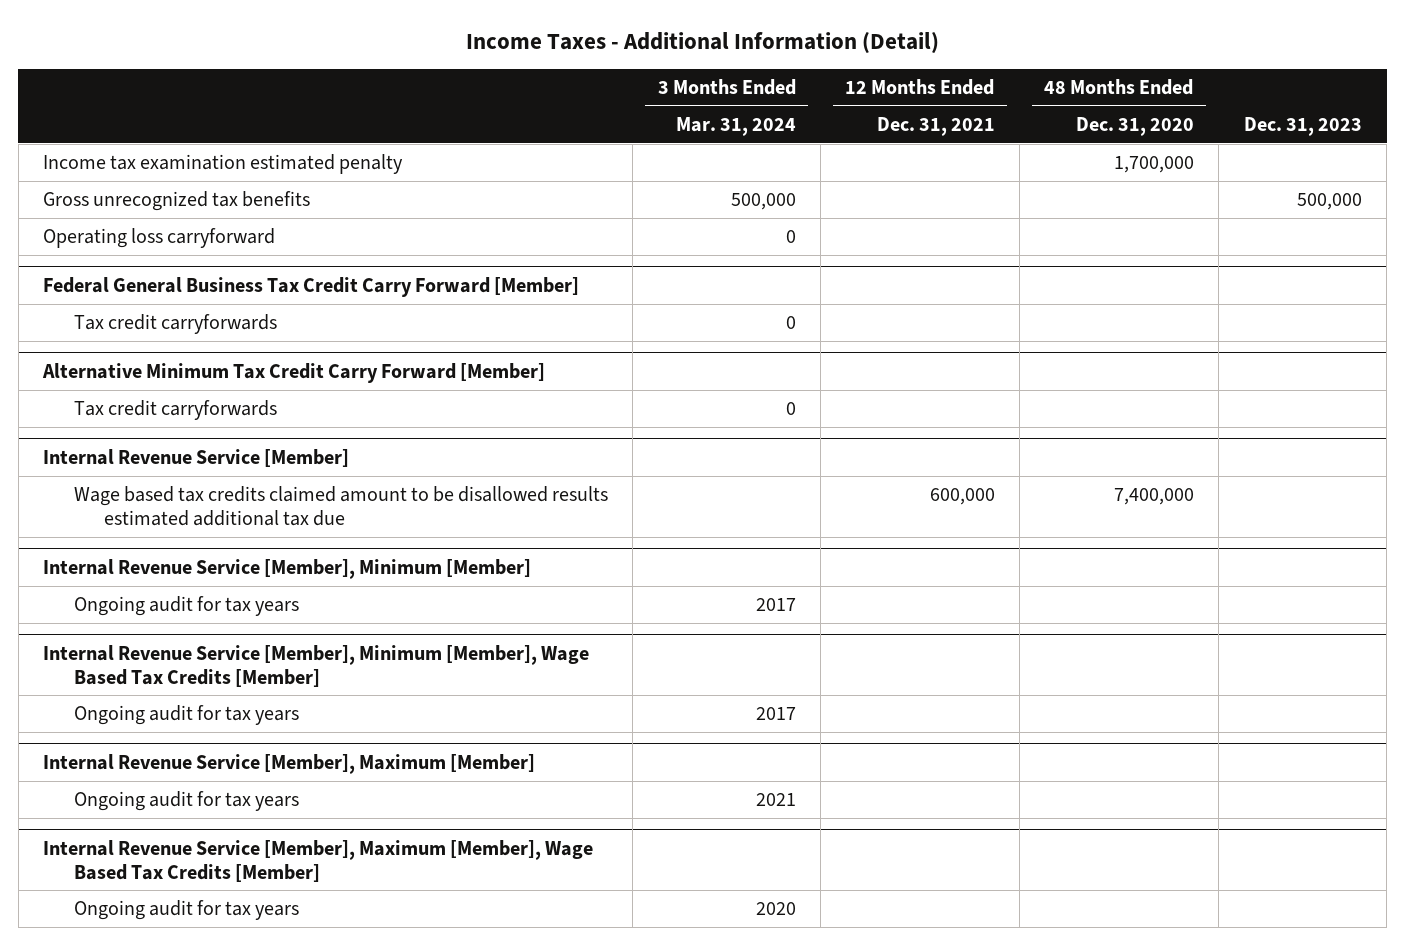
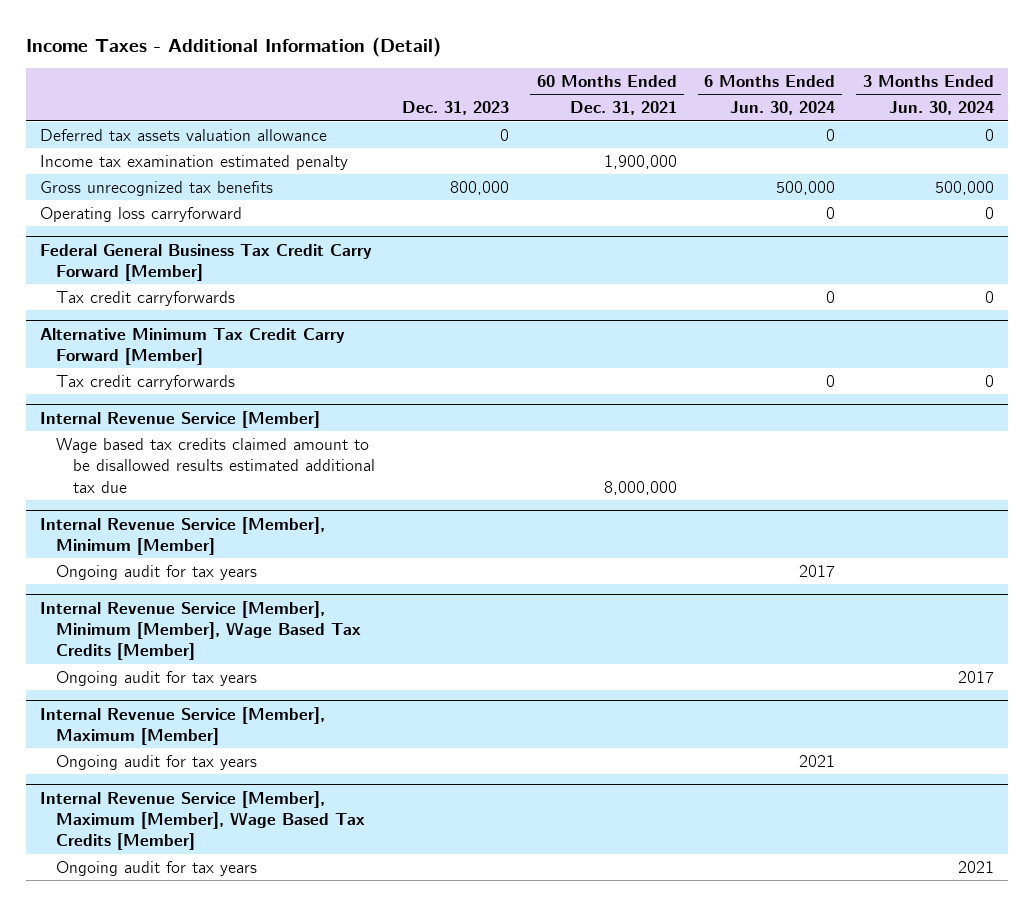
- | 3 Months Ended Mar. 31, 2024 | 12 Months Ended Dec. 31, 2021 | 48 Months Ended Dec. 31, 2020 | Dec. 31, 2023
+ | Dec. 31, 2023 | 60 Months Ended Dec. 31, 2021 | 6 Months Ended Jun. 30, 2024 | 3 Months Ended Jun. 30, 2024
+ Deferred tax assets valuation allowance | 0 | | 0 | 0
- Gross unrecognized tax benefits | 500,000 | | | 500,000
+ Gross unrecognized tax benefits | 800,000 | | 500,000 | 500,000

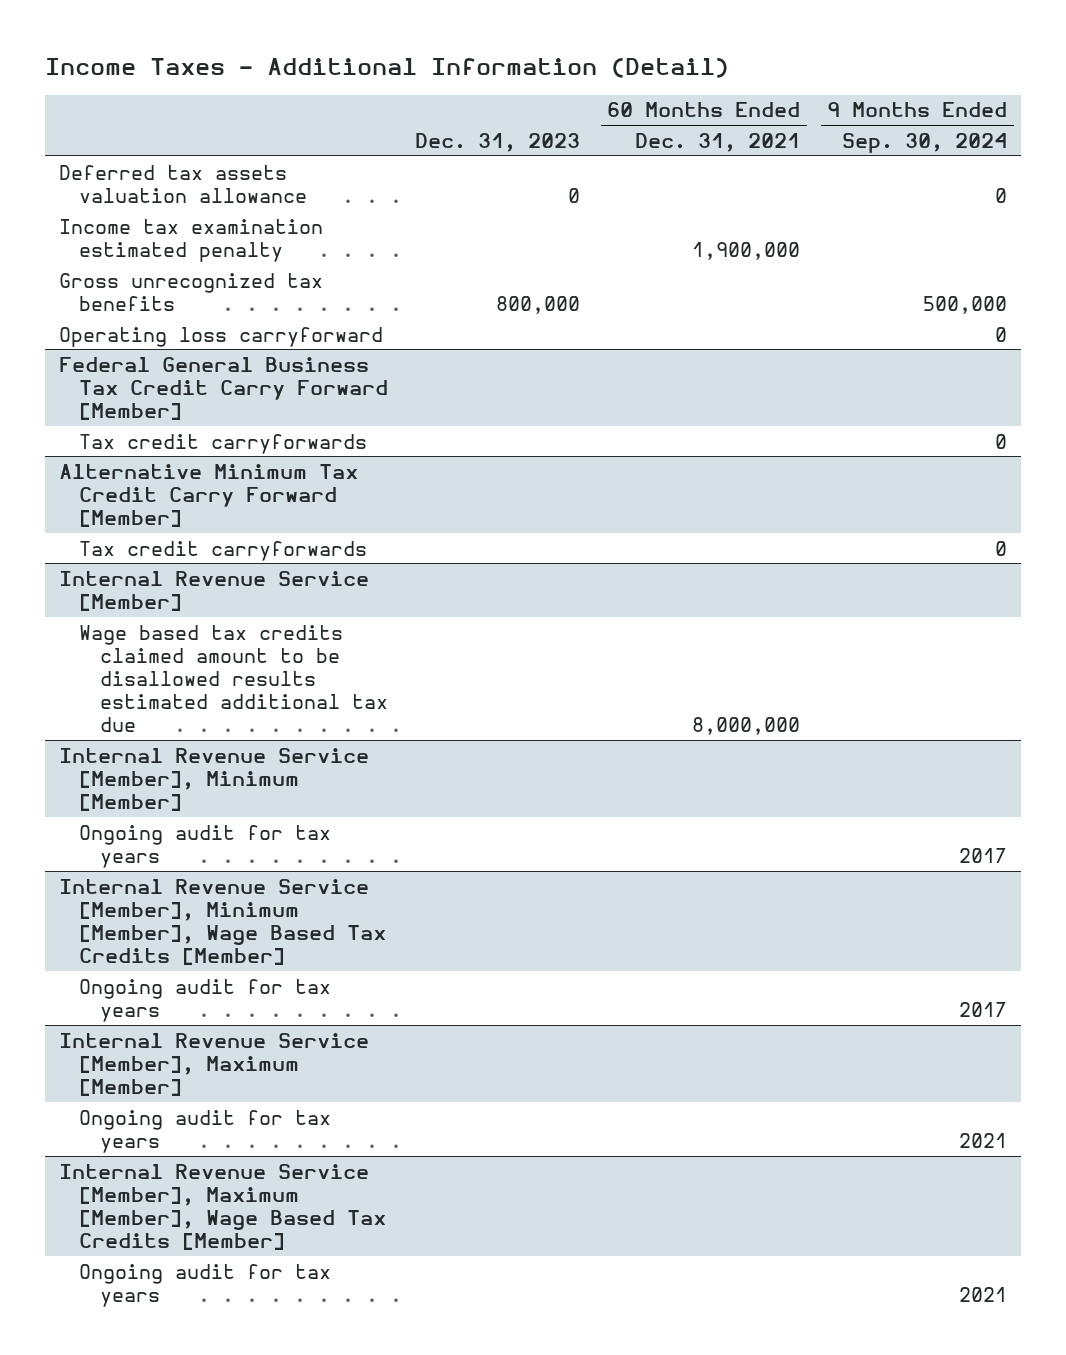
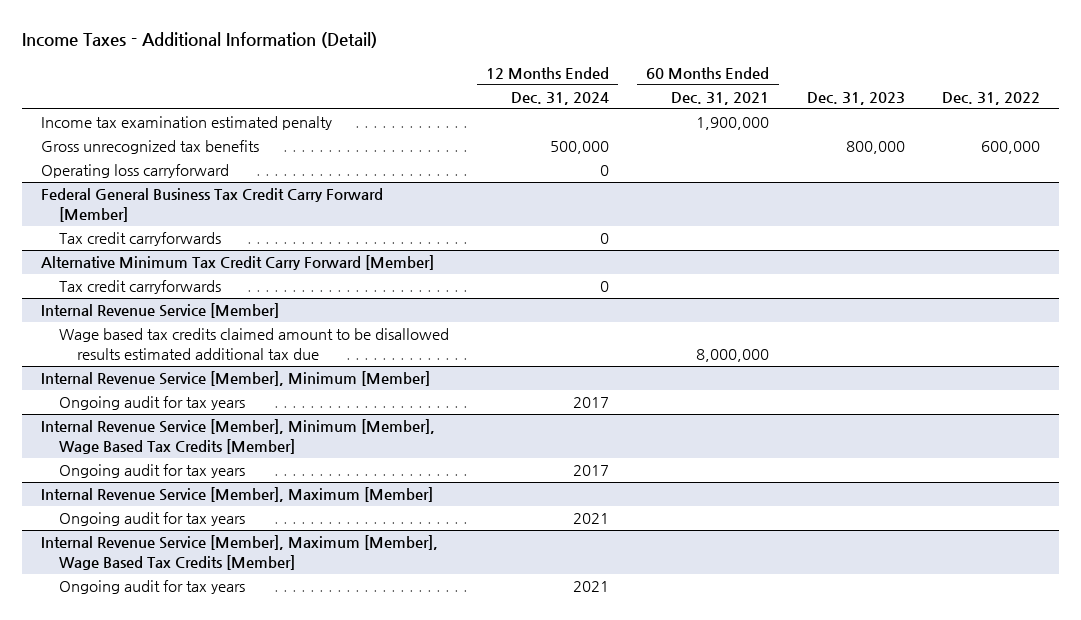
- | Dec. 31, 2023 | 60 Months Ended Dec. 31, 2021 | 9 Months Ended Sep. 30, 2024
+ | 12 Months Ended Dec. 31, 2024 | 60 Months Ended Dec. 31, 2021 | Dec. 31, 2023 | Dec. 31, 2022
- Deferred tax assets valuation allowance | 0 | | 0

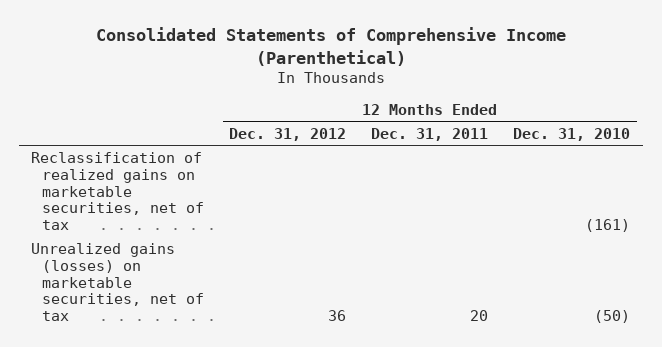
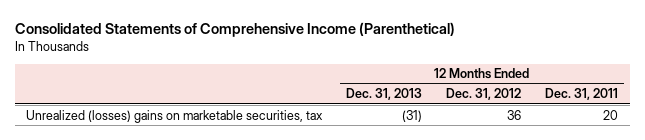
- | 12 Months Ended Dec. 31, 2012 | 12 Months Ended Dec. 31, 2011 | 12 Months Ended Dec. 31, 2010
+ | 12 Months Ended Dec. 31, 2013 | 12 Months Ended Dec. 31, 2012 | 12 Months Ended Dec. 31, 2011
- Reclassification of realized gains on marketable securities, net of tax | | | (161)
- Unrealized gains (losses) on marketable securities, net of tax | 36 | 20 | (50)
+ Unrealized (losses) gains on marketable securities, tax | (31) | 36 | 20

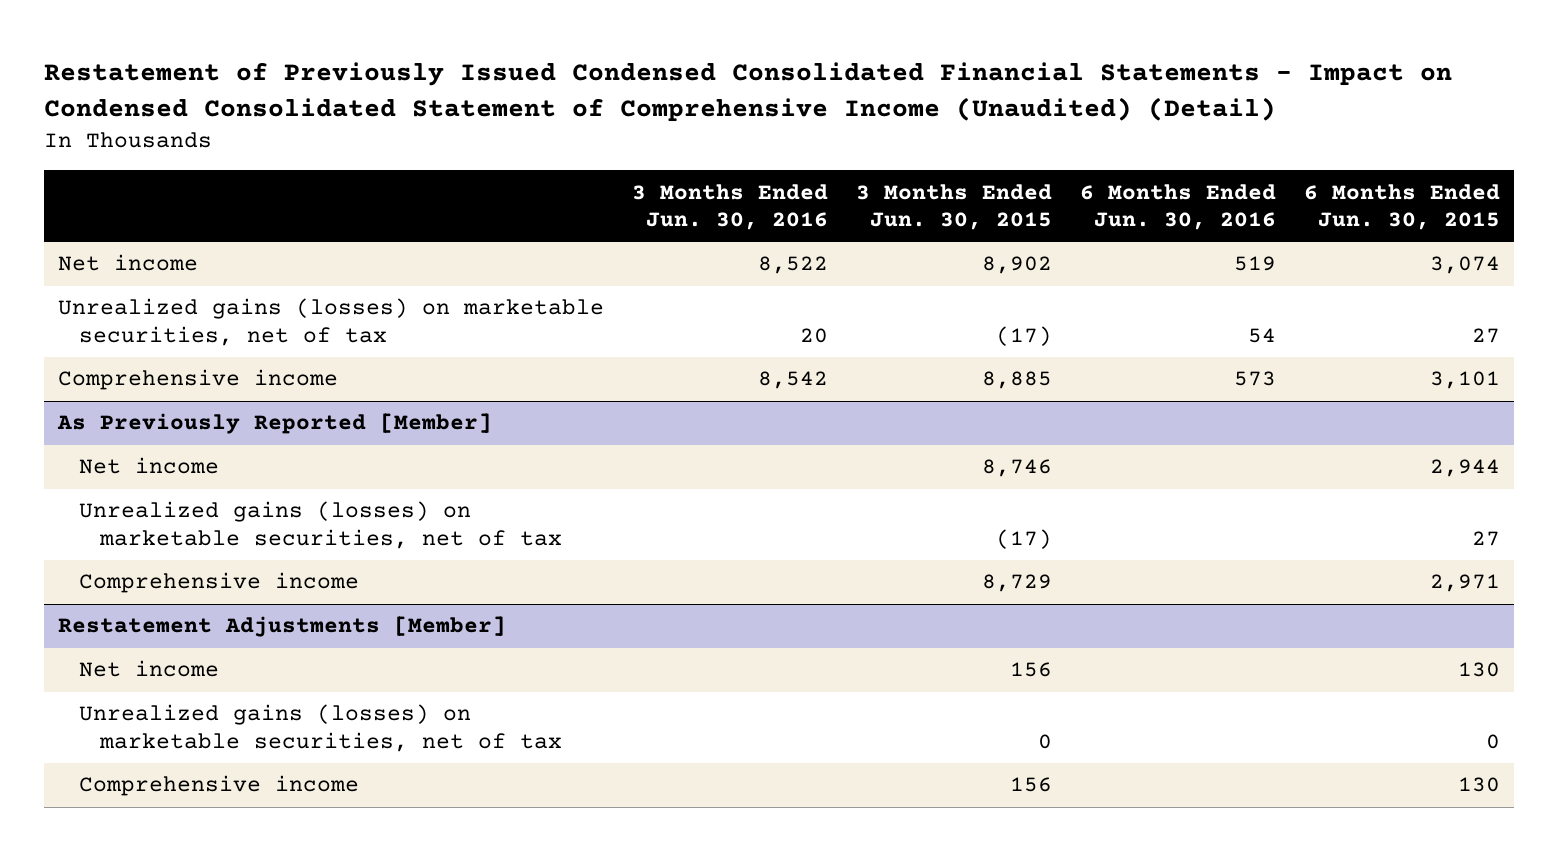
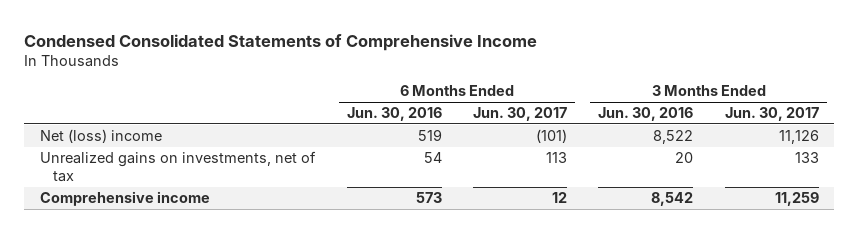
- Restatement of Previously Issued Condensed Consolidated Financial Statements - Impact on Condensed Consolidated Statement of Comprehensive Income (Unaudited) (Detail)
+ Condensed Consolidated Statements of Comprehensive Income
- | 3 Months Ended Jun. 30, 2016 | 3 Months Ended Jun. 30, 2015 | 6 Months Ended Jun. 30, 2016 | 6 Months Ended Jun. 30, 2015
+ | 6 Months Ended Jun. 30, 2016 | 6 Months Ended Jun. 30, 2017 | 3 Months Ended Jun. 30, 2016 | 3 Months Ended Jun. 30, 2017
- Net income | 8,522 | 8,902 | 519 | 3,074
- Unrealized gains (losses) on marketable securities, net of tax | 20 | (17) | 54 | 27
+ Net (loss) income | 519 | (101) | 8,522 | 11,126
+ Unrealized gains on investments, net of tax | 54 | 113 | 20 | 133
- As Previously Reported [Member]
- Net income | | 8,746 | | 2,944
- Unrealized gains (losses) on marketable securities, net of tax | | (17) | | 27
- Comprehensive income | | 8,729 | | 2,971
- Restatement Adjustments [Member]
- Net income | | 156 | | 130
- Unrealized gains (losses) on marketable securities, net of tax | | 0 | | 0
- Comprehensive income | | 156 | | 130

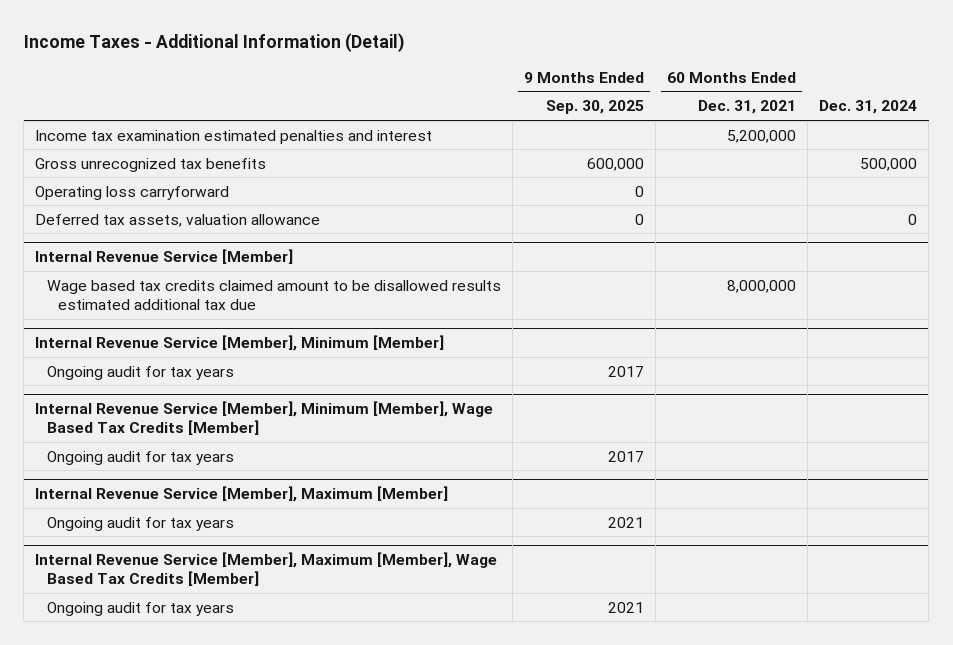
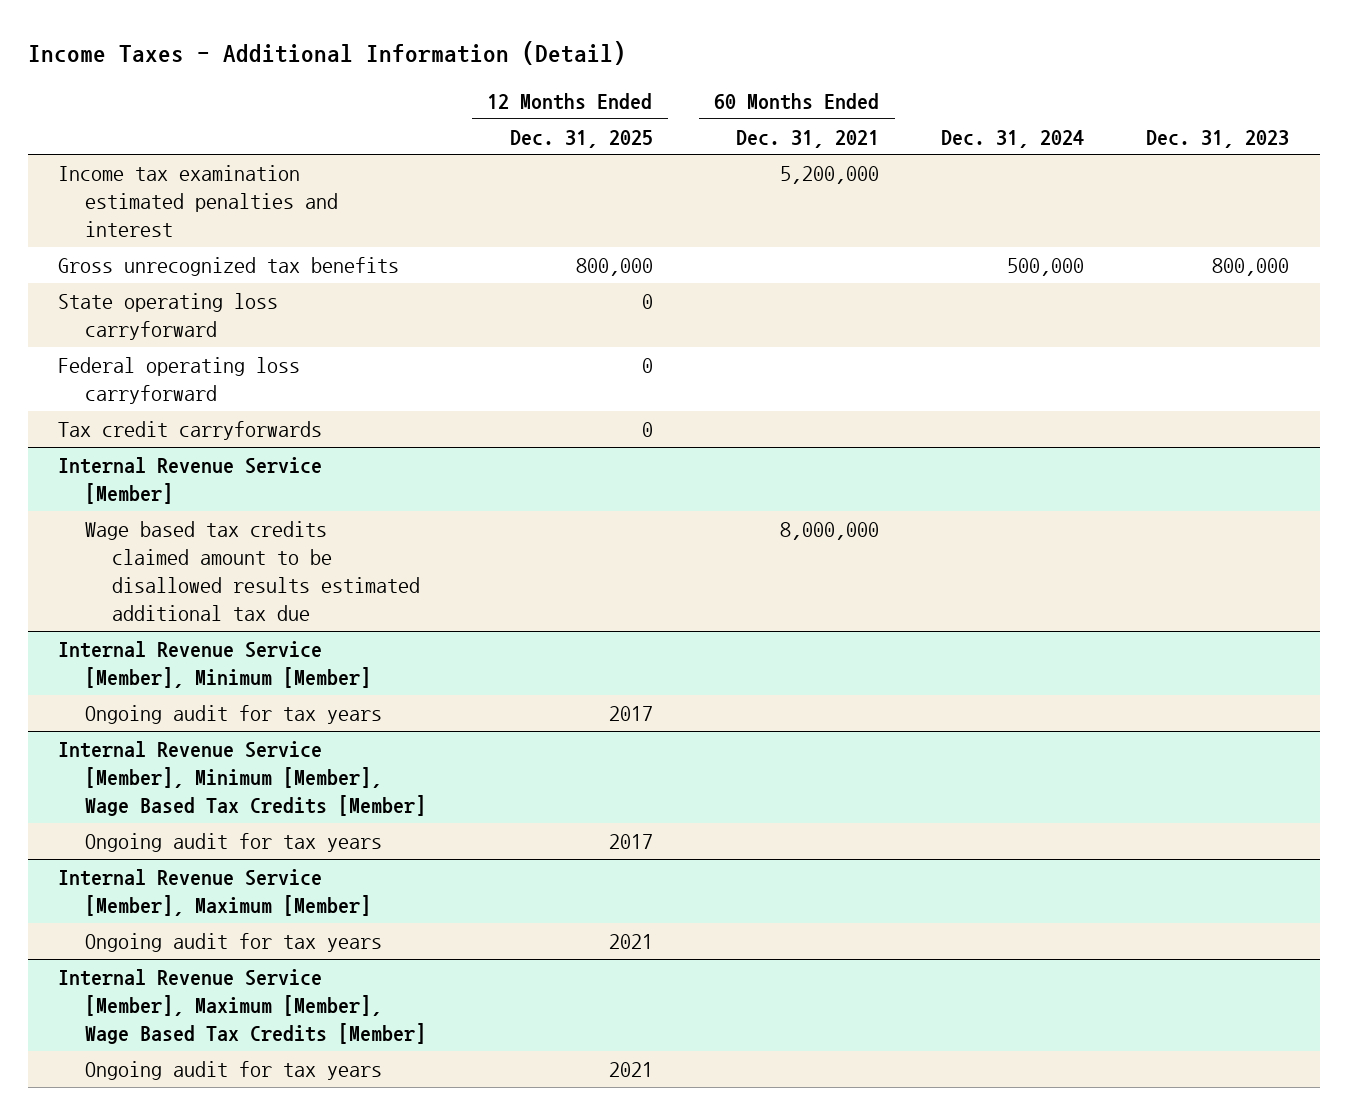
- | 9 Months Ended Sep. 30, 2025 | 60 Months Ended Dec. 31, 2021 | Dec. 31, 2024
+ | 12 Months Ended Dec. 31, 2025 | 60 Months Ended Dec. 31, 2021 | Dec. 31, 2024 | Dec. 31, 2023
- Operating loss carryforward | 0 | |
- Deferred tax assets, valuation allowance | 0 | | 0
+ State operating loss carryforward | 0 | | |
+ Federal operating loss carryforward | 0 | | |
+ Tax credit carryforwards | 0 | | |

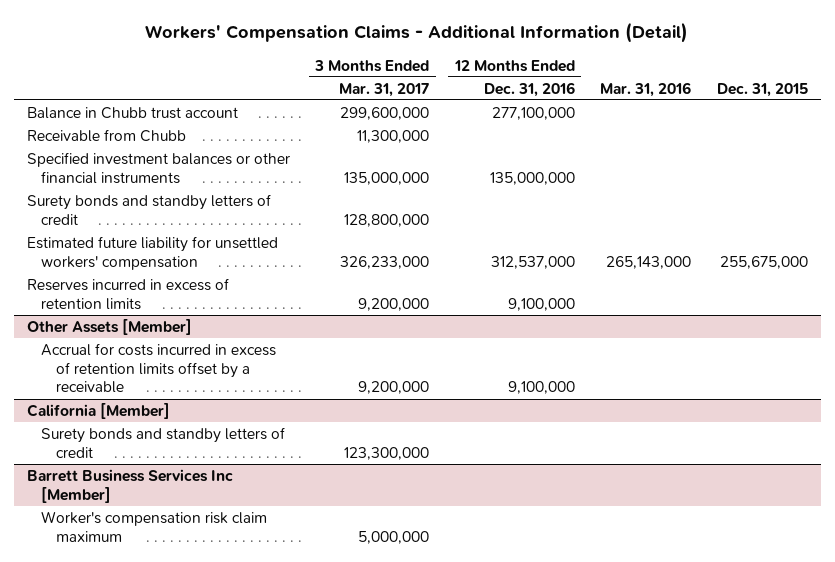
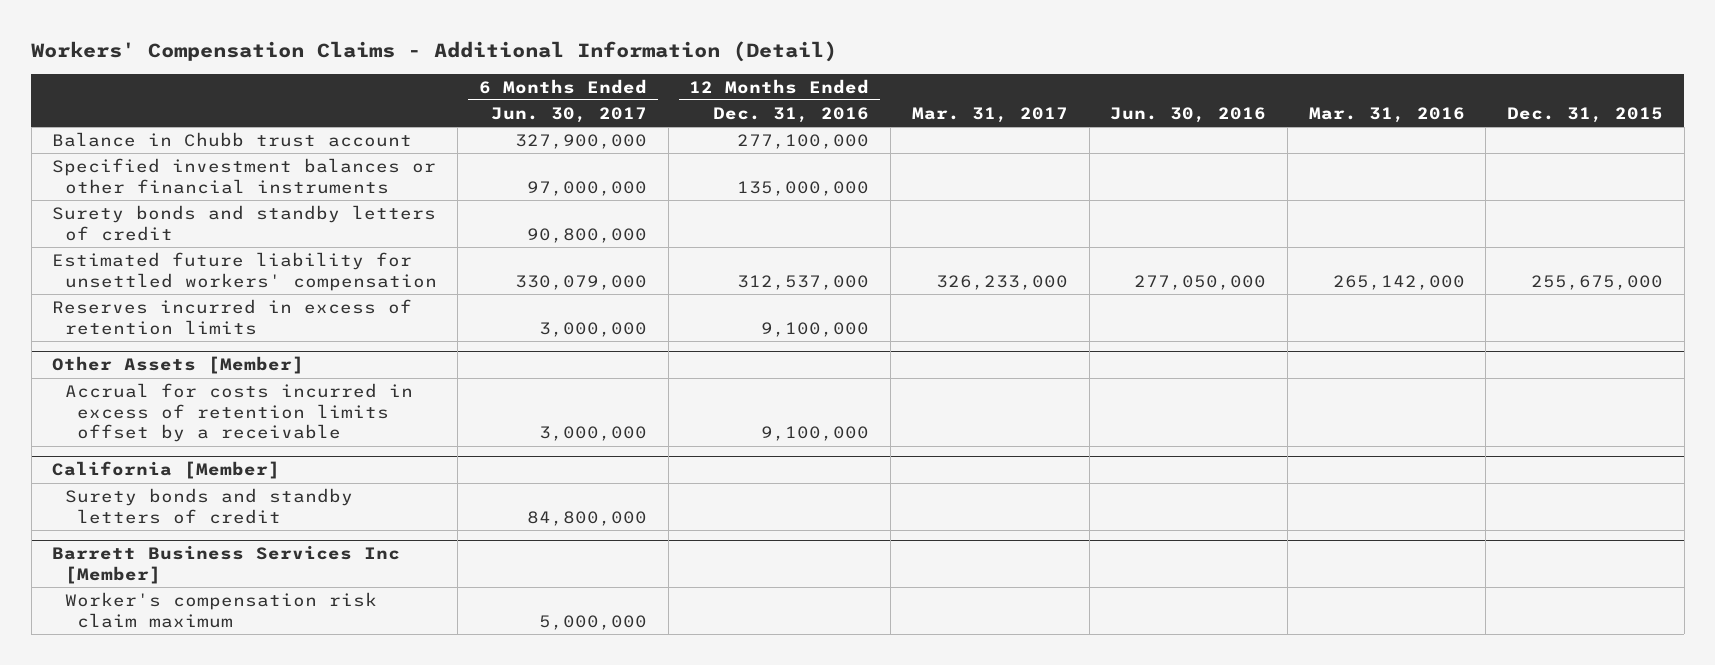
- | 3 Months Ended Mar. 31, 2017 | 12 Months Ended Dec. 31, 2016 | Mar. 31, 2016 | Dec. 31, 2015
+ | 6 Months Ended Jun. 30, 2017 | 12 Months Ended Dec. 31, 2016 | Mar. 31, 2017 | Jun. 30, 2016 | Mar. 31, 2016 | Dec. 31, 2015
- Receivable from Chubb | 11,300,000 | | |
- Estimated future liability for unsettled workers' compensation | 326,233,000 | 312,537,000 | 265,143,000 | 255,675,000
+ Estimated future liability for unsettled workers' compensation | 330,079,000 | 312,537,000 | 326,233,000 | 277,050,000 | 265,142,000 | 255,675,000

